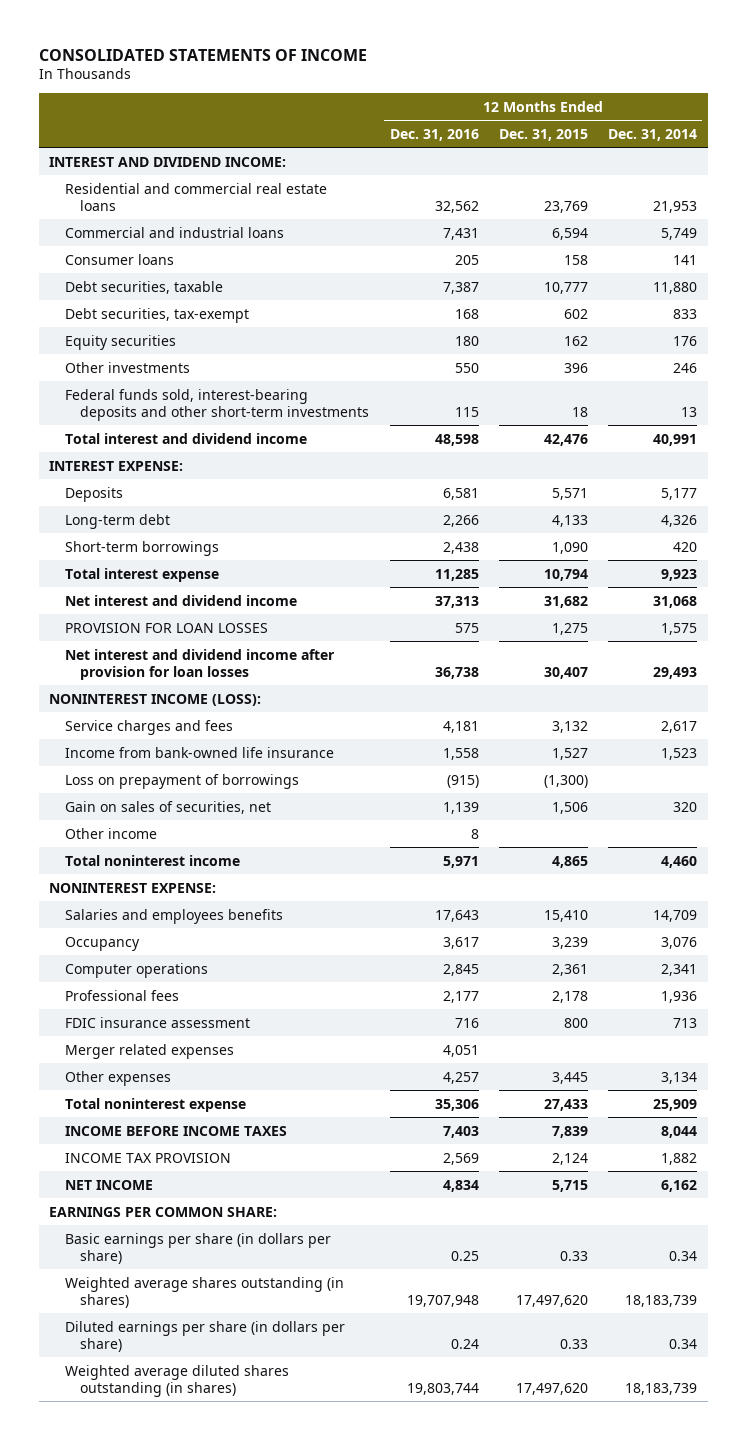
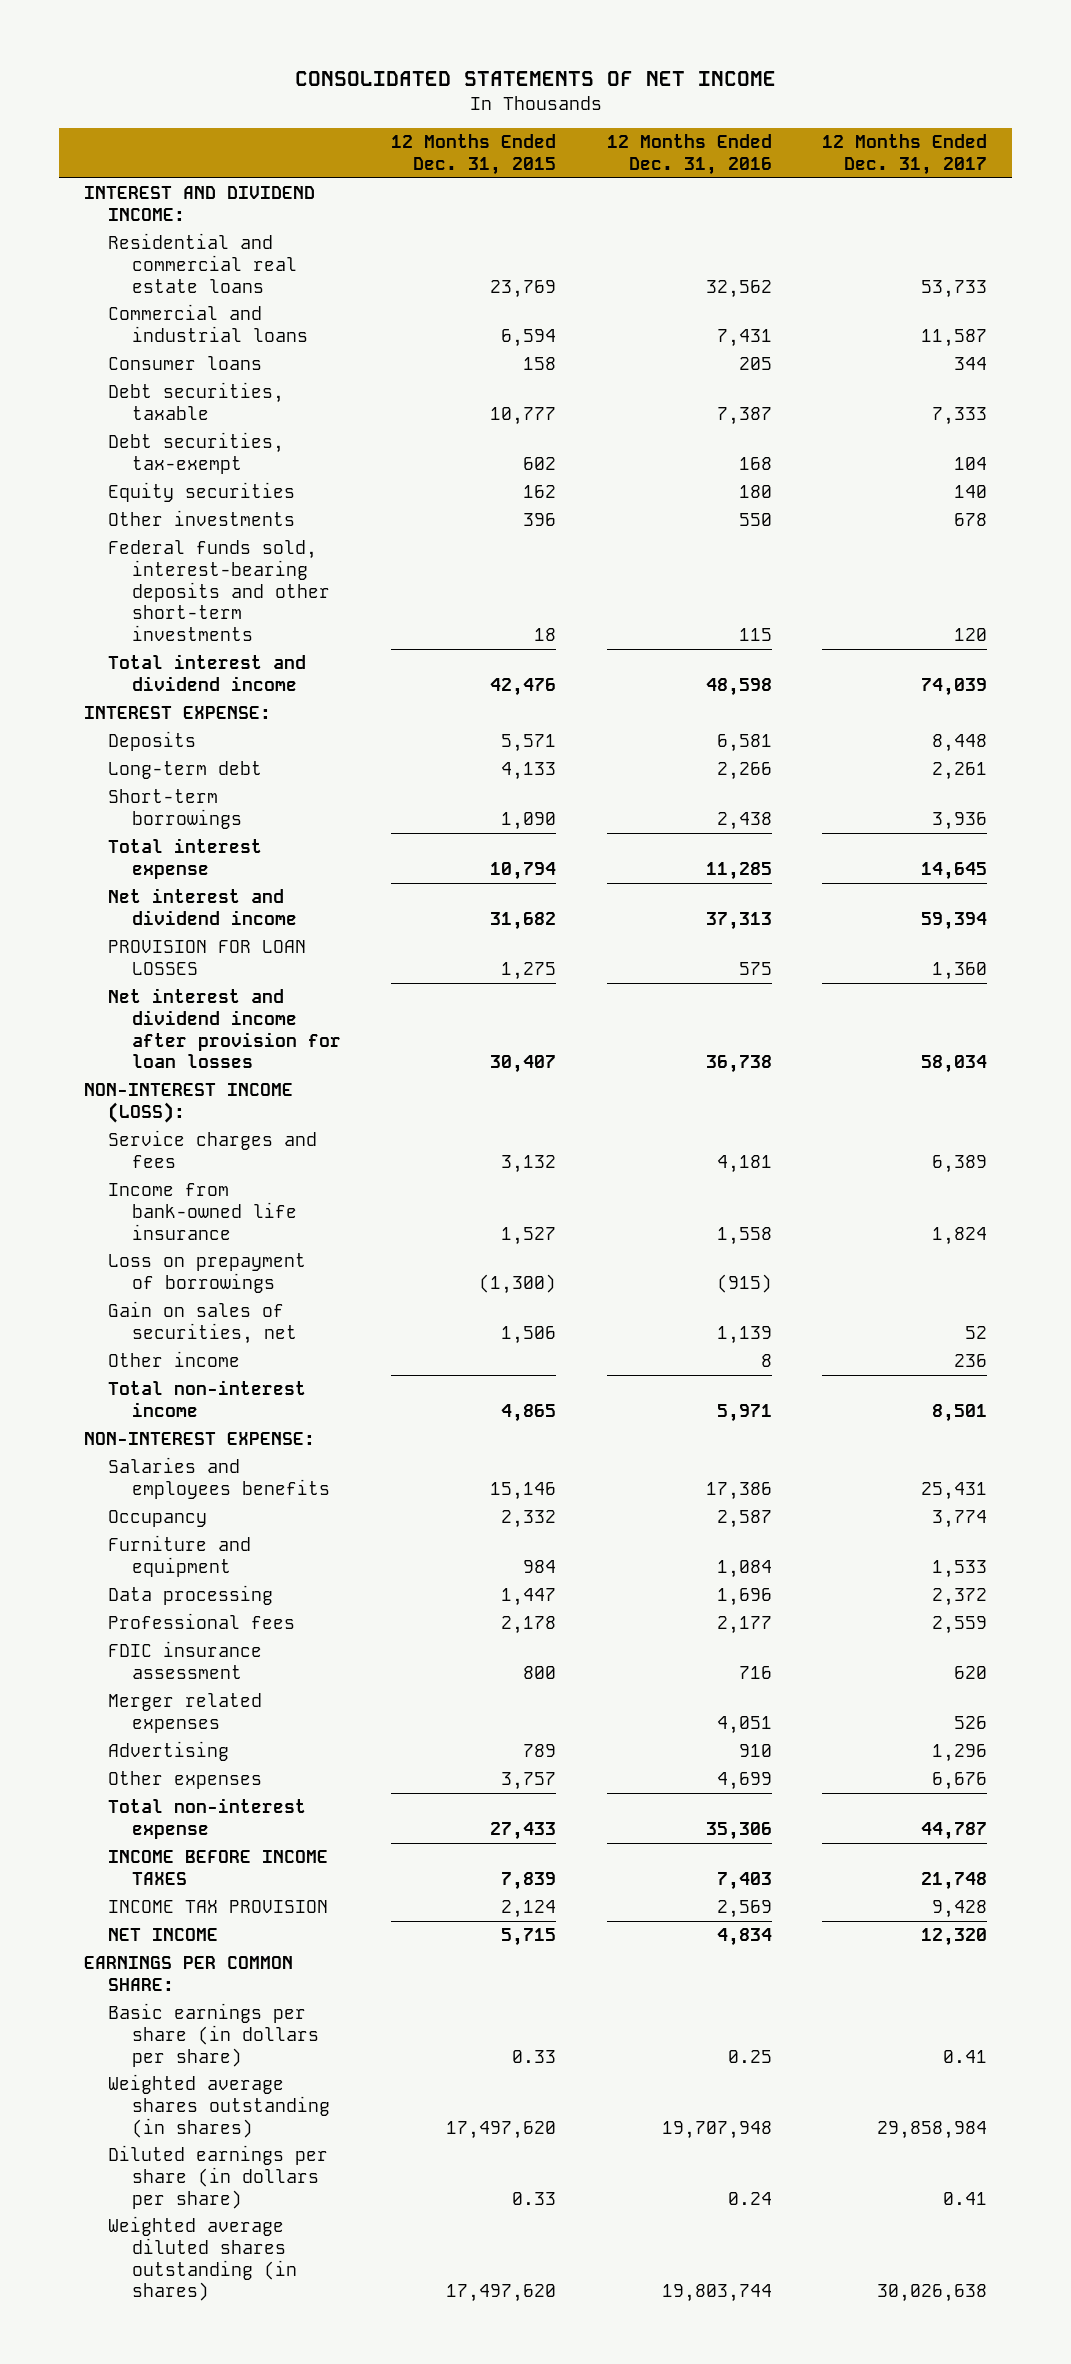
- CONSOLIDATED STATEMENTS OF INCOME
+ CONSOLIDATED STATEMENTS OF NET INCOME
- | 12 Months Ended Dec. 31, 2016 | 12 Months Ended Dec. 31, 2015 | 12 Months Ended Dec. 31, 2014
+ | 12 Months Ended Dec. 31, 2015 | 12 Months Ended Dec. 31, 2016 | 12 Months Ended Dec. 31, 2017
- NONINTEREST INCOME (LOSS):
+ NON-INTEREST INCOME (LOSS):
- Total noninterest income | 5,971 | 4,865 | 4,460
- NONINTEREST EXPENSE:
- Salaries and employees benefits | 17,643 | 15,410 | 14,709
- Occupancy | 3,617 | 3,239 | 3,076
- Computer operations | 2,845 | 2,361 | 2,341
+ Total non-interest income | 4,865 | 5,971 | 8,501
+ NON-INTEREST EXPENSE:
+ Salaries and employees benefits | 15,146 | 17,386 | 25,431
+ Occupancy | 2,332 | 2,587 | 3,774
+ Furniture and equipment | 984 | 1,084 | 1,533
+ Data processing | 1,447 | 1,696 | 2,372
- Other expenses | 4,257 | 3,445 | 3,134
- Total noninterest expense | 35,306 | 27,433 | 25,909
+ Advertising | 789 | 910 | 1,296
+ Other expenses | 3,757 | 4,699 | 6,676
+ Total non-interest expense | 27,433 | 35,306 | 44,787

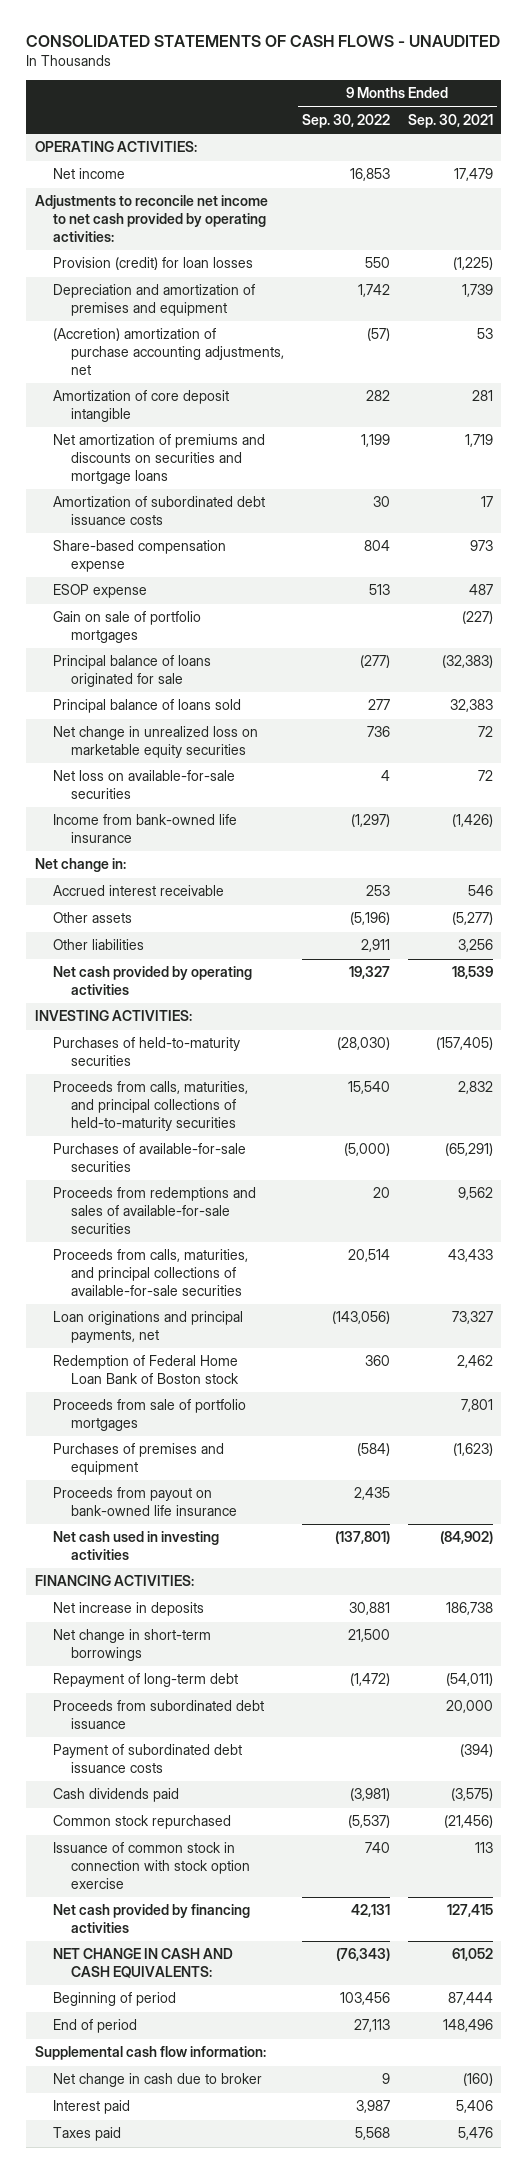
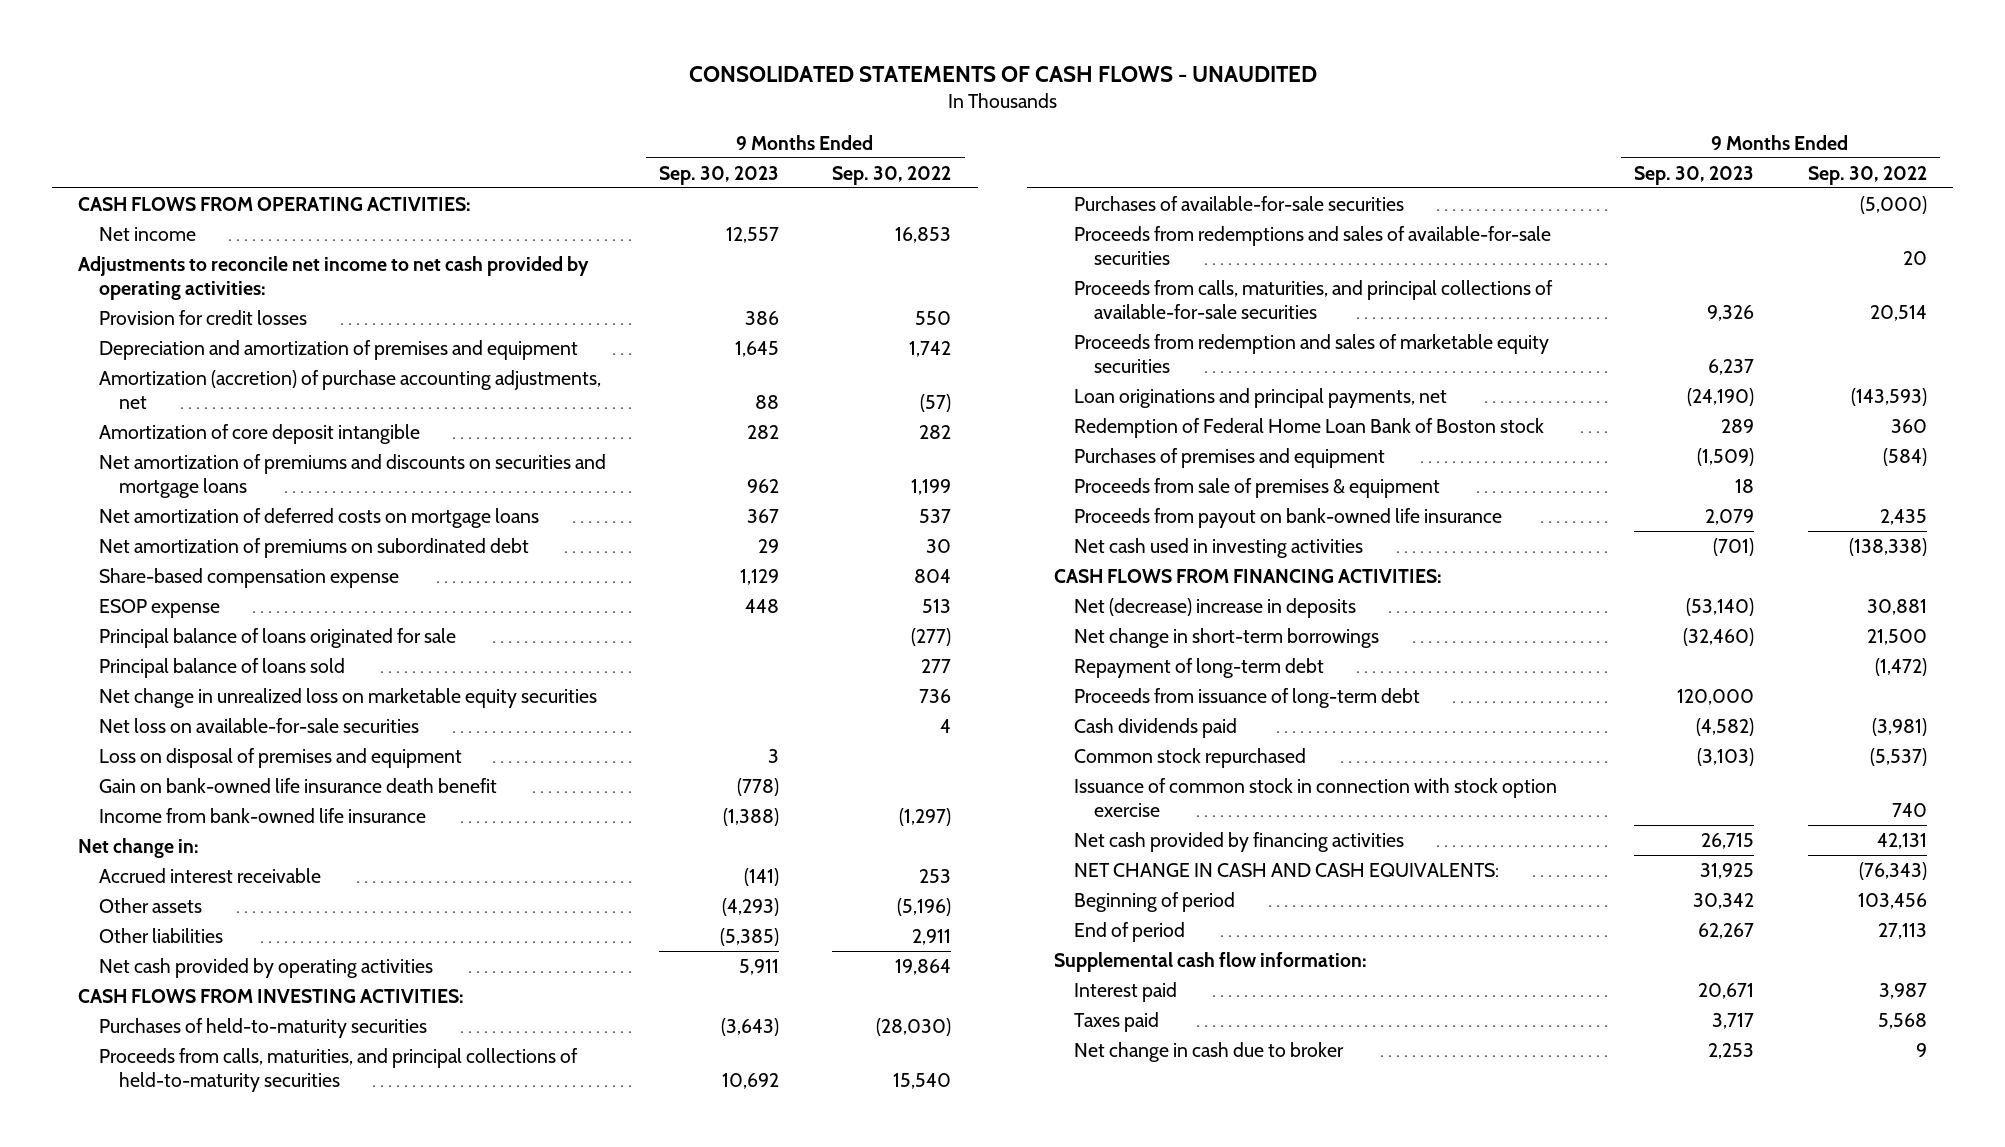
- | 9 Months Ended Sep. 30, 2022 | 9 Months Ended Sep. 30, 2021
+ | 9 Months Ended Sep. 30, 2023 | 9 Months Ended Sep. 30, 2022
- OPERATING ACTIVITIES:
+ CASH FLOWS FROM OPERATING ACTIVITIES:
- Provision (credit) for loan losses | 550 | (1,225)
+ Provision for credit losses | 386 | 550
- (Accretion) amortization of purchase accounting adjustments, net | (57) | 53
+ Amortization (accretion) of purchase accounting adjustments, net | 88 | (57)
- Amortization of subordinated debt issuance costs | 30 | 17
+ Net amortization of deferred costs on mortgage loans | 367 | 537
+ Net amortization of premiums on subordinated debt | 29 | 30
- Gain on sale of portfolio mortgages | | (227)
+ Loss on disposal of premises and equipment | 3 |
+ Gain on bank-owned life insurance death benefit | (778) |
- Net cash provided by operating activities | 19,327 | 18,539
- INVESTING ACTIVITIES:
+ Net cash provided by operating activities | 5,911 | 19,864
+ CASH FLOWS FROM INVESTING ACTIVITIES:
- Loan originations and principal payments, net | (143,056) | 73,327
+ Proceeds from redemption and sales of marketable equity securities | 6,237 |
+ Loan originations and principal payments, net | (24,190) | (143,593)
- Proceeds from sale of portfolio mortgages | | 7,801
+ Proceeds from sale of premises & equipment | 18 |
- Net cash used in investing activities | (137,801) | (84,902)
- FINANCING ACTIVITIES:
- Net increase in deposits | 30,881 | 186,738
+ Net cash used in investing activities | (701) | (138,338)
+ CASH FLOWS FROM FINANCING ACTIVITIES:
+ Net (decrease) increase in deposits | (53,140) | 30,881
- Proceeds from subordinated debt issuance | | 20,000
- Payment of subordinated debt issuance costs | | (394)
+ Proceeds from issuance of long-term debt | 120,000 |
moved down: Net change in cash due to broker | 2,253 | 9

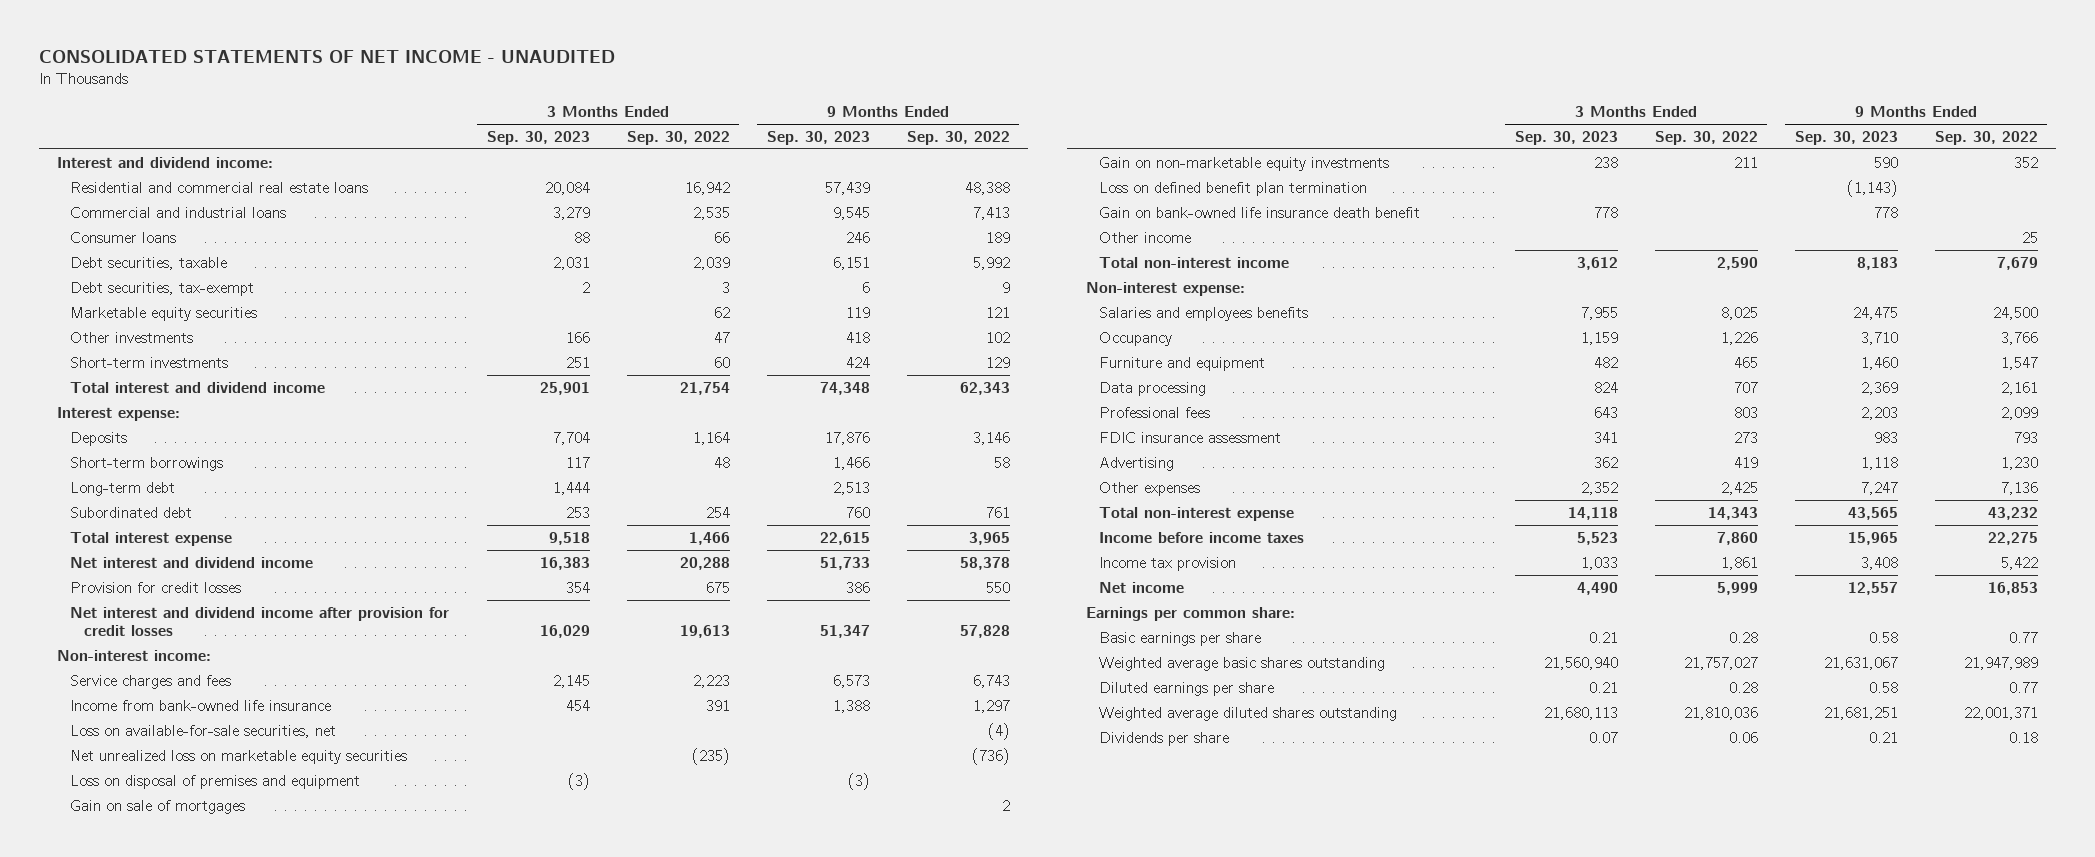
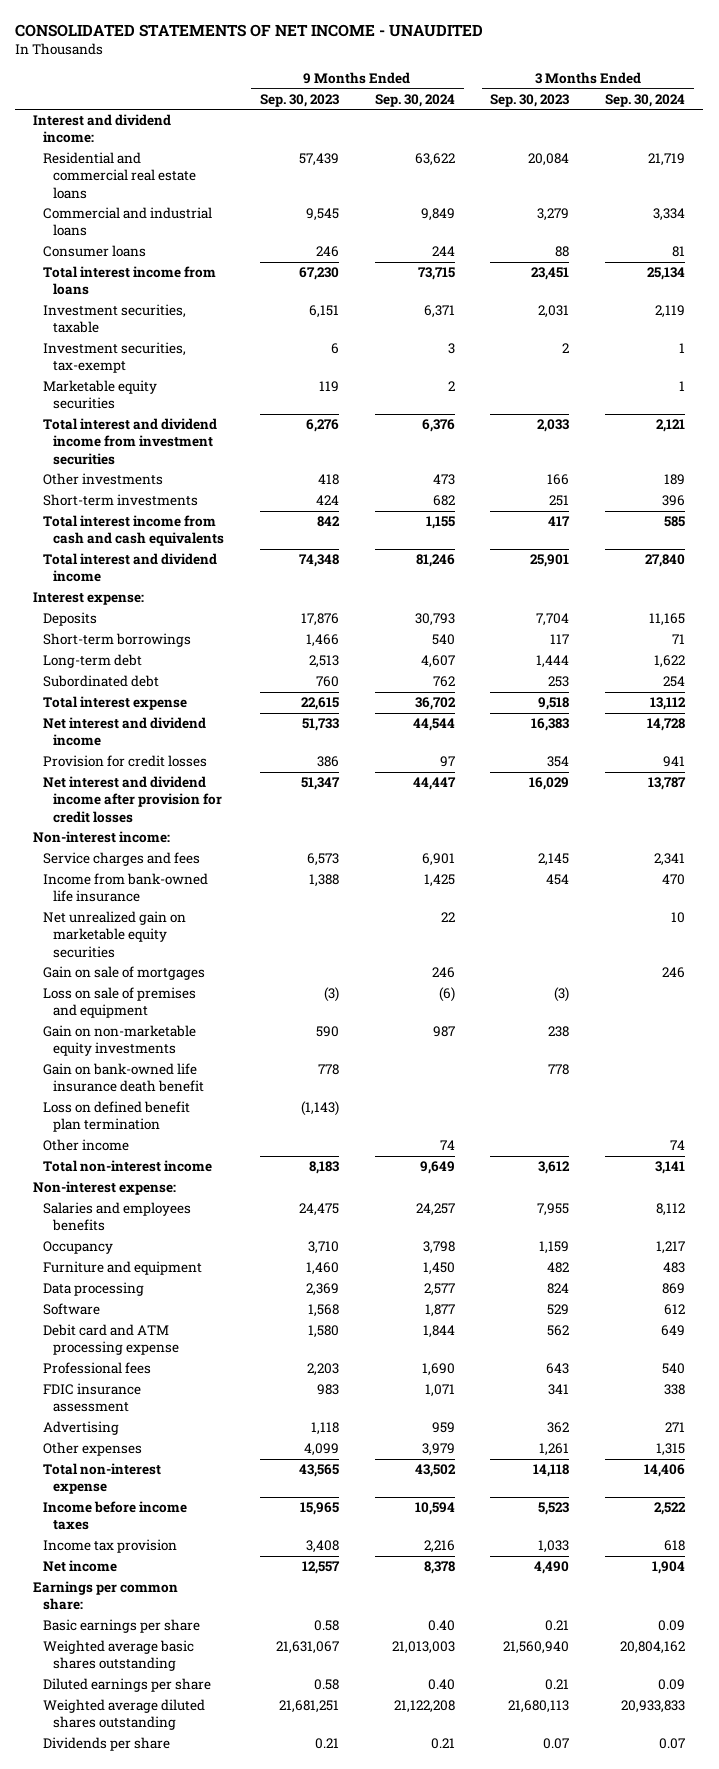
- | 3 Months Ended Sep. 30, 2023 | 3 Months Ended Sep. 30, 2022 | 9 Months Ended Sep. 30, 2023 | 9 Months Ended Sep. 30, 2022
+ | 9 Months Ended Sep. 30, 2023 | 9 Months Ended Sep. 30, 2024 | 3 Months Ended Sep. 30, 2023 | 3 Months Ended Sep. 30, 2024
- Debt securities, taxable | 2,031 | 2,039 | 6,151 | 5,992
- Debt securities, tax-exempt | 2 | 3 | 6 | 9
+ Total interest income from loans | 67,230 | 73,715 | 23,451 | 25,134
+ Investment securities, taxable | 6,151 | 6,371 | 2,031 | 2,119
+ Investment securities, tax-exempt | 6 | 3 | 2 | 1
+ Total interest and dividend income from investment securities | 6,276 | 6,376 | 2,033 | 2,121
+ Total interest income from cash and cash equivalents | 842 | 1,155 | 417 | 585
- Loss on available-for-sale securities, net | | | | (4)
- Net unrealized loss on marketable equity securities | | (235) | | (736)
- Loss on disposal of premises and equipment | (3) | | (3) |
+ Net unrealized gain on marketable equity securities | | 22 | | 10
+ Loss on sale of premises and equipment | (3) | (6) | (3) |
moved down: Loss on defined benefit plan termination | (1,143) | | |
+ Software | 1,568 | 1,877 | 529 | 612
+ Debit card and ATM processing expense | 1,580 | 1,844 | 562 | 649
- Other expenses | 2,352 | 2,425 | 7,247 | 7,136
+ Other expenses | 4,099 | 3,979 | 1,261 | 1,315

